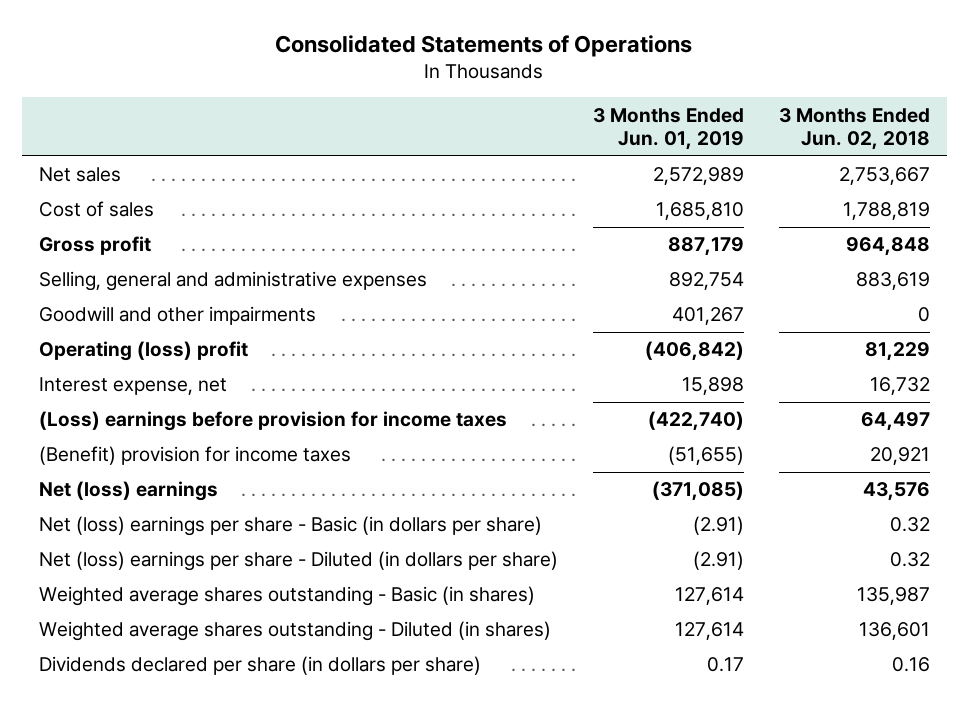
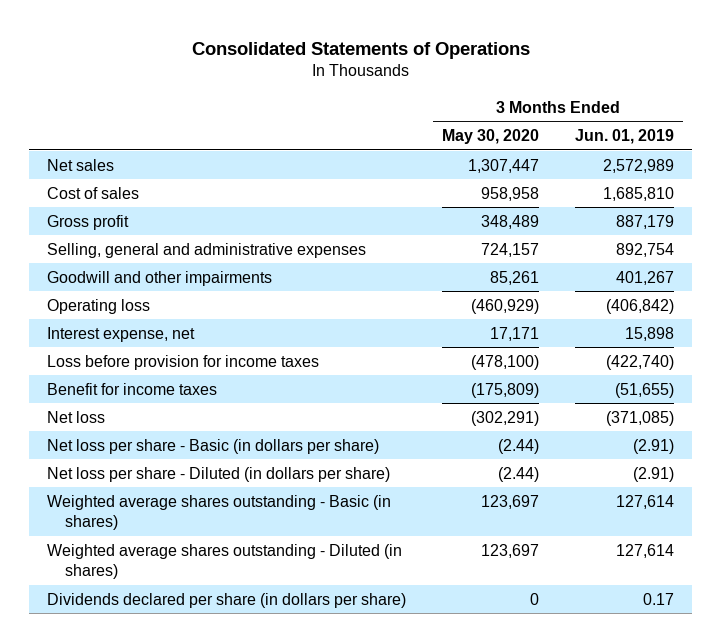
- | 3 Months Ended Jun. 01, 2019 | 3 Months Ended Jun. 02, 2018
+ | 3 Months Ended May 30, 2020 | 3 Months Ended Jun. 01, 2019
- Operating (loss) profit | (406,842) | 81,229
+ Operating loss | (460,929) | (406,842)
- (Loss) earnings before provision for income taxes | (422,740) | 64,497
- (Benefit) provision for income taxes | (51,655) | 20,921
- Net (loss) earnings | (371,085) | 43,576
- Net (loss) earnings per share - Basic (in dollars per share) | (2.91) | 0.32
- Net (loss) earnings per share - Diluted (in dollars per share) | (2.91) | 0.32
+ Loss before provision for income taxes | (478,100) | (422,740)
+ Benefit for income taxes | (175,809) | (51,655)
+ Net loss | (302,291) | (371,085)
+ Net loss per share - Basic (in dollars per share) | (2.44) | (2.91)
+ Net loss per share - Diluted (in dollars per share) | (2.44) | (2.91)

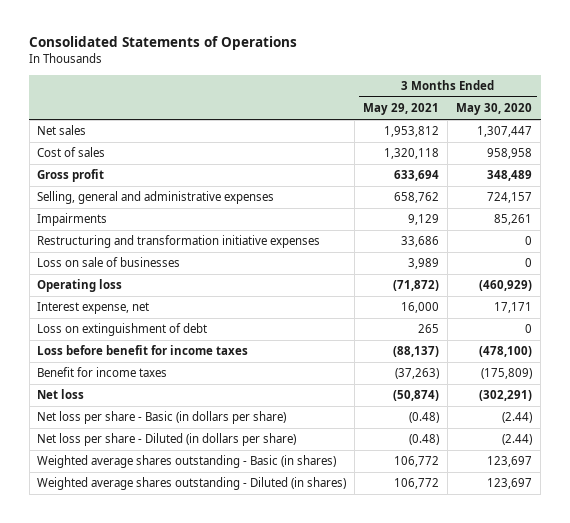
- | 3 Months Ended May 30, 2020 | 3 Months Ended Jun. 01, 2019
+ | 3 Months Ended May 29, 2021 | 3 Months Ended May 30, 2020
- Goodwill and other impairments | 85,261 | 401,267
+ Impairments | 9,129 | 85,261
+ Restructuring and transformation initiative expenses | 33,686 | 0
+ Loss on sale of businesses | 3,989 | 0
- Loss before provision for income taxes | (478,100) | (422,740)
+ Loss on extinguishment of debt | 265 | 0
+ Loss before benefit for income taxes | (88,137) | (478,100)
- Dividends declared per share (in dollars per share) | 0 | 0.17

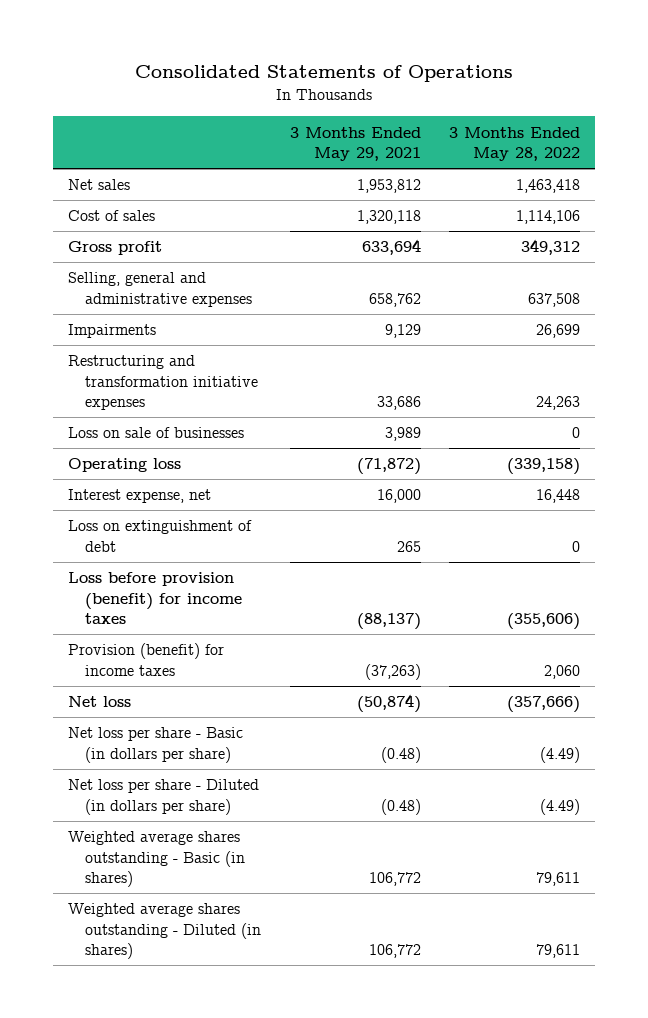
- | 3 Months Ended May 29, 2021 | 3 Months Ended May 30, 2020
+ | 3 Months Ended May 29, 2021 | 3 Months Ended May 28, 2022
- Loss before benefit for income taxes | (88,137) | (478,100)
- Benefit for income taxes | (37,263) | (175,809)
+ Loss before provision (benefit) for income taxes | (88,137) | (355,606)
+ Provision (benefit) for income taxes | (37,263) | 2,060

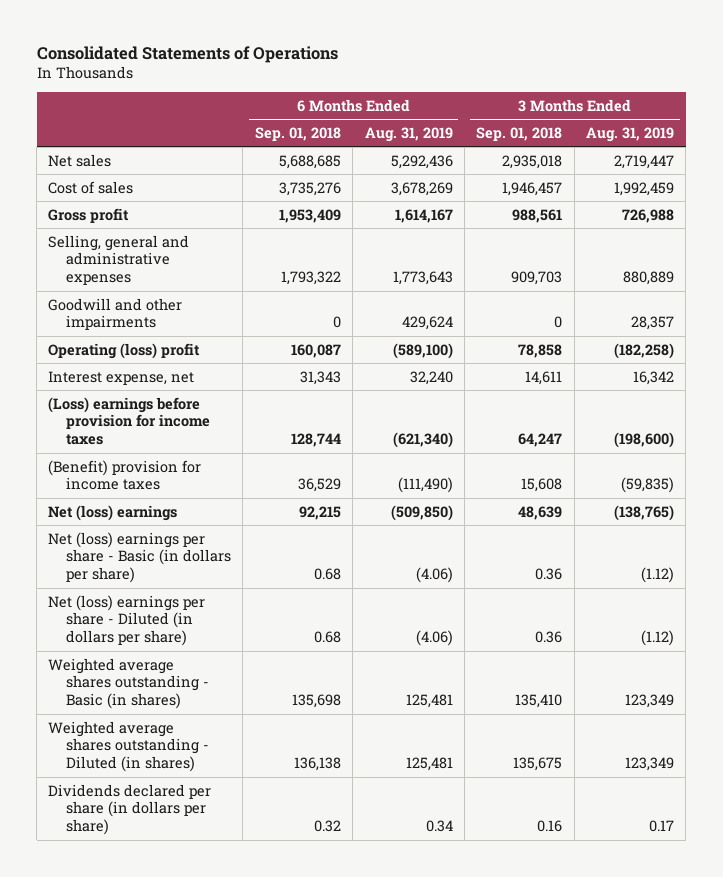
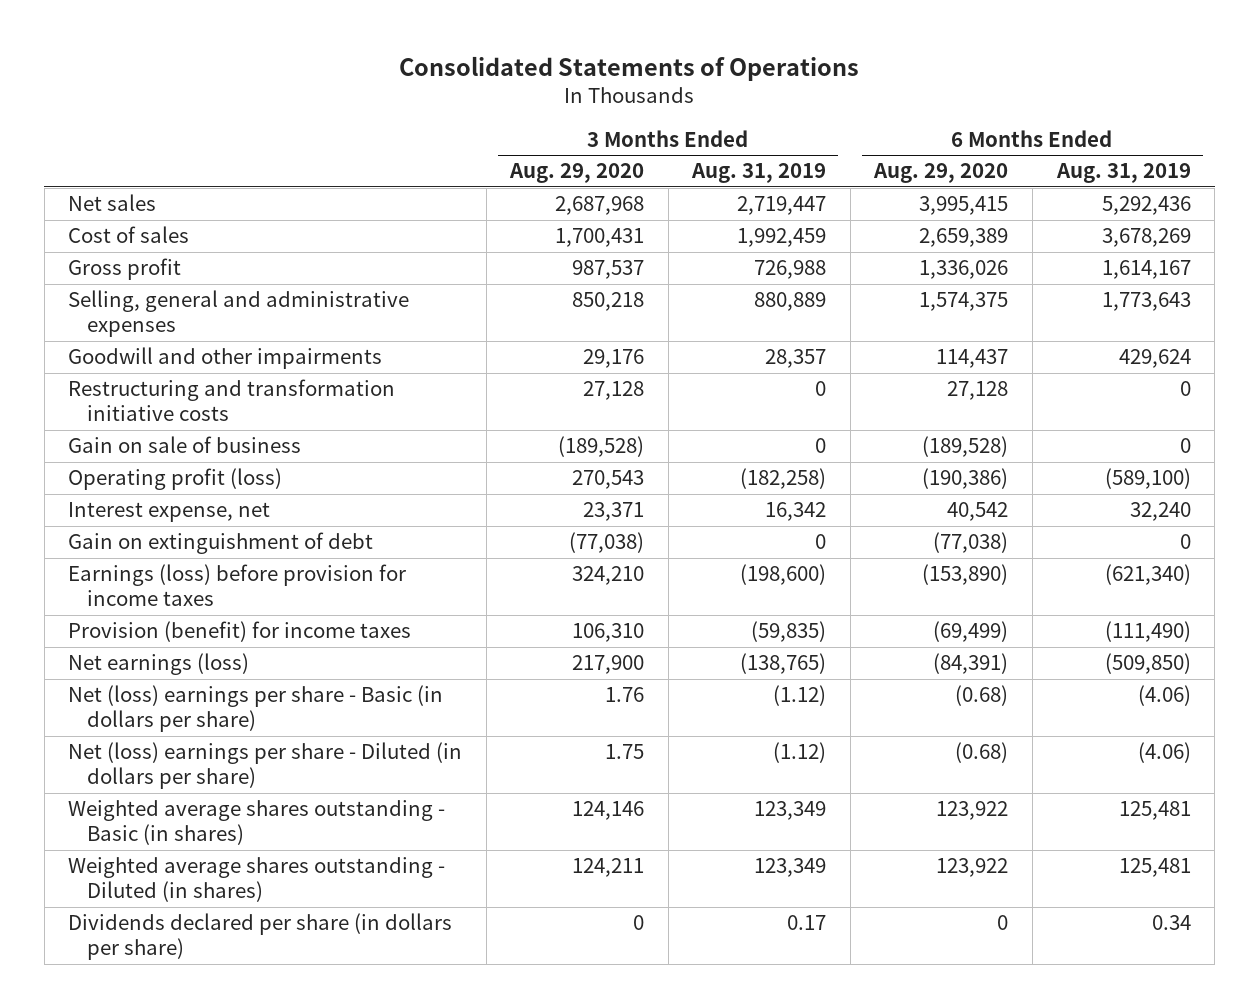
- | 6 Months Ended Sep. 01, 2018 | 6 Months Ended Aug. 31, 2019 | 3 Months Ended Sep. 01, 2018 | 3 Months Ended Aug. 31, 2019
+ | 3 Months Ended Aug. 29, 2020 | 3 Months Ended Aug. 31, 2019 | 6 Months Ended Aug. 29, 2020 | 6 Months Ended Aug. 31, 2019
- Operating (loss) profit | 160,087 | (589,100) | 78,858 | (182,258)
+ Restructuring and transformation initiative costs | 27,128 | 0 | 27,128 | 0
+ Gain on sale of business | (189,528) | 0 | (189,528) | 0
+ Operating profit (loss) | 270,543 | (182,258) | (190,386) | (589,100)
- (Loss) earnings before provision for income taxes | 128,744 | (621,340) | 64,247 | (198,600)
- (Benefit) provision for income taxes | 36,529 | (111,490) | 15,608 | (59,835)
- Net (loss) earnings | 92,215 | (509,850) | 48,639 | (138,765)
+ Gain on extinguishment of debt | (77,038) | 0 | (77,038) | 0
+ Earnings (loss) before provision for income taxes | 324,210 | (198,600) | (153,890) | (621,340)
+ Provision (benefit) for income taxes | 106,310 | (59,835) | (69,499) | (111,490)
+ Net earnings (loss) | 217,900 | (138,765) | (84,391) | (509,850)

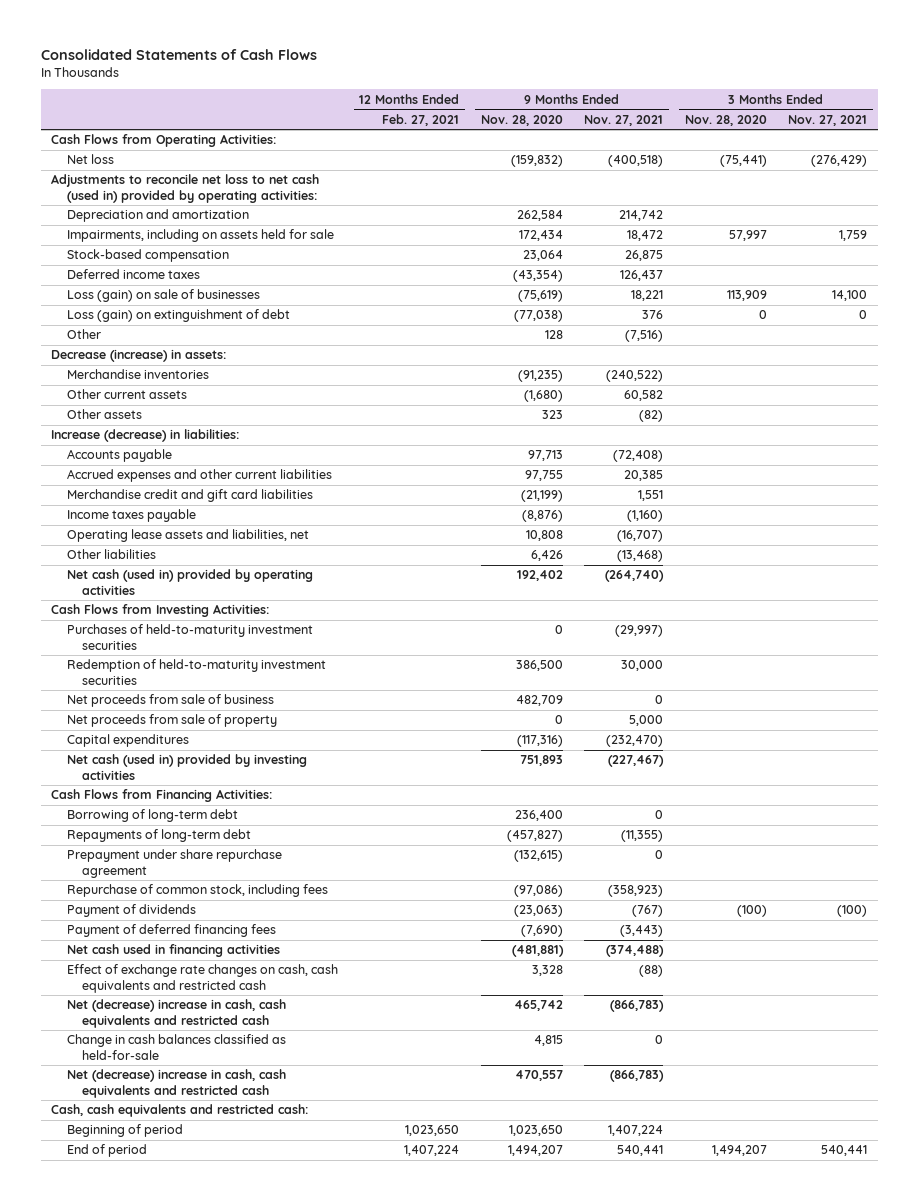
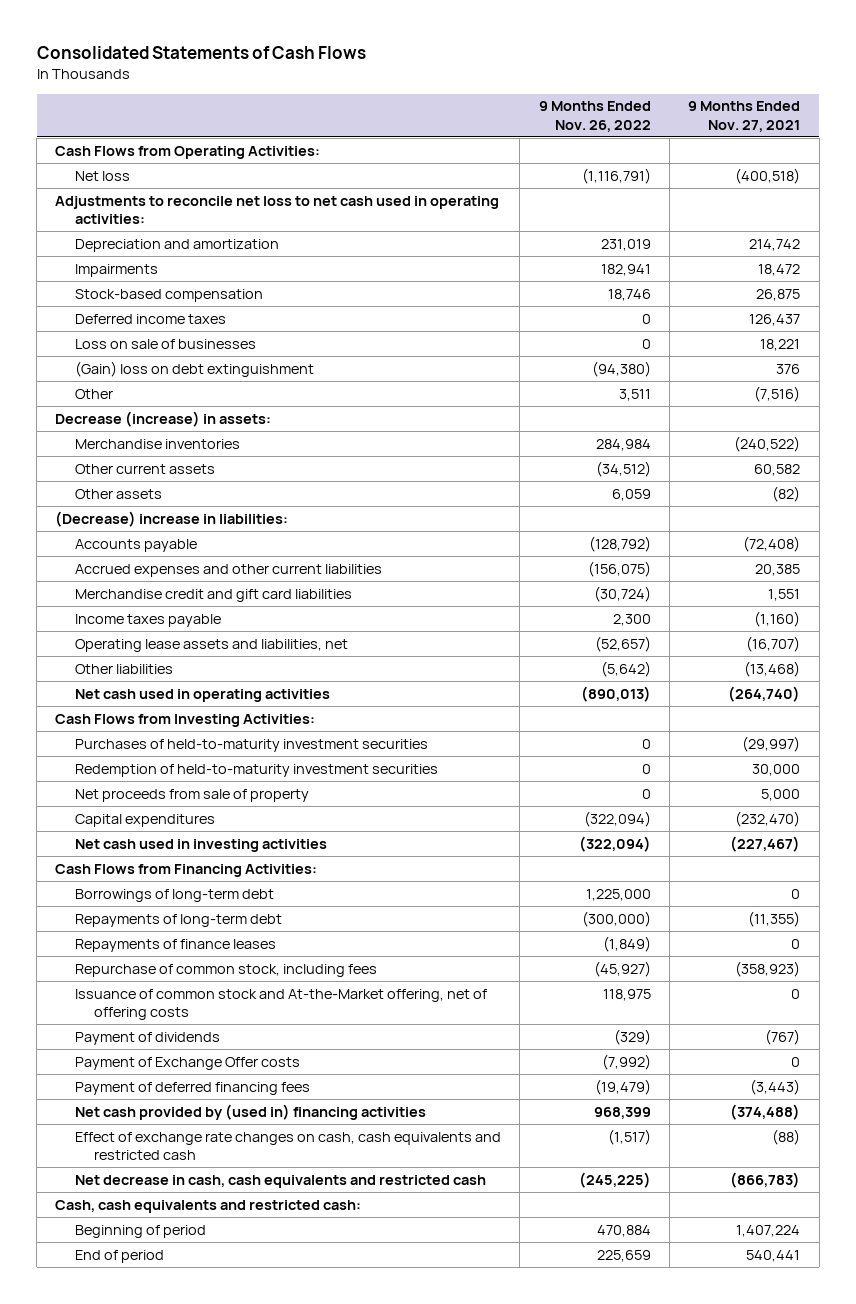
- | 12 Months Ended Feb. 27, 2021 | 9 Months Ended Nov. 28, 2020 | 9 Months Ended Nov. 27, 2021 | 3 Months Ended Nov. 28, 2020 | 3 Months Ended Nov. 27, 2021
+ | 9 Months Ended Nov. 26, 2022 | 9 Months Ended Nov. 27, 2021
- Adjustments to reconcile net loss to net cash (used in) provided by operating activities:
+ Adjustments to reconcile net loss to net cash used in operating activities:
- Impairments, including on assets held for sale | | 172,434 | 18,472 | 57,997 | 1,759
+ Impairments | 182,941 | 18,472
- Loss (gain) on sale of businesses | | (75,619) | 18,221 | 113,909 | 14,100
- Loss (gain) on extinguishment of debt | | (77,038) | 376 | 0 | 0
+ Loss on sale of businesses | 0 | 18,221
+ (Gain) loss on debt extinguishment | (94,380) | 376
- Increase (decrease) in liabilities:
+ (Decrease) increase in liabilities:
- Net cash (used in) provided by operating activities | | 192,402 | (264,740) | |
+ Net cash used in operating activities | (890,013) | (264,740)
- Net proceeds from sale of business | | 482,709 | 0 | |
- Net cash (used in) provided by investing activities | | 751,893 | (227,467) | |
+ Net cash used in investing activities | (322,094) | (227,467)
- Borrowing of long-term debt | | 236,400 | 0 | |
+ Borrowings of long-term debt | 1,225,000 | 0
- Prepayment under share repurchase agreement | | (132,615) | 0 | |
+ Repayments of finance leases | (1,849) | 0
+ Issuance of common stock and At-the-Market offering, net of offering costs | 118,975 | 0
+ Payment of Exchange Offer costs | (7,992) | 0
- Net cash used in financing activities | | (481,881) | (374,488) | |
+ Net cash provided by (used in) financing activities | 968,399 | (374,488)
- Net (decrease) increase in cash, cash equivalents and restricted cash | | 465,742 | (866,783) | |
- Change in cash balances classified as held-for-sale | | 4,815 | 0 | |
- Net (decrease) increase in cash, cash equivalents and restricted cash | | 470,557 | (866,783) | |
+ Net decrease in cash, cash equivalents and restricted cash | (245,225) | (866,783)

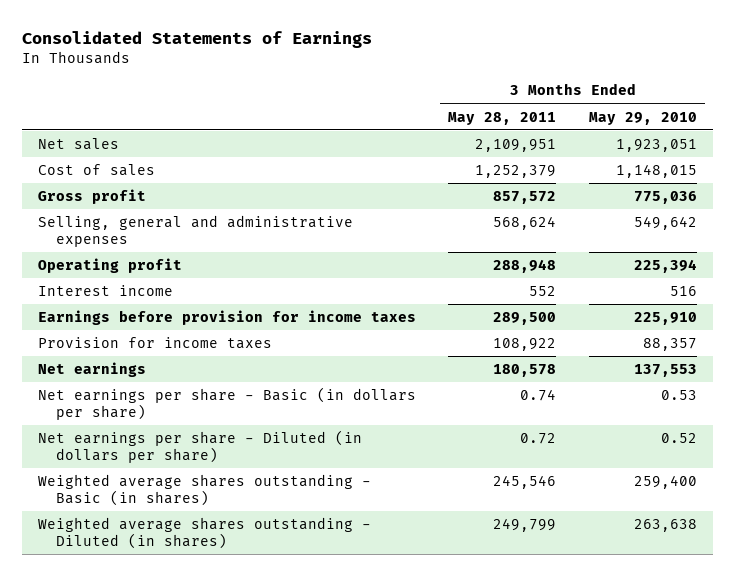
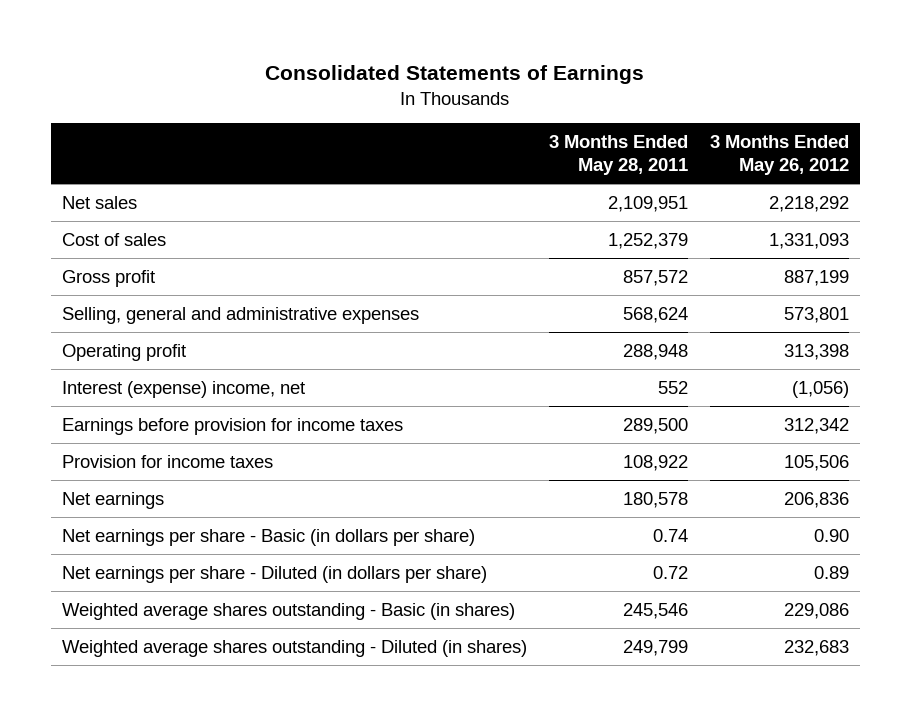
- | 3 Months Ended May 28, 2011 | 3 Months Ended May 29, 2010
+ | 3 Months Ended May 28, 2011 | 3 Months Ended May 26, 2012
- Interest income | 552 | 516
+ Interest (expense) income, net | 552 | (1,056)

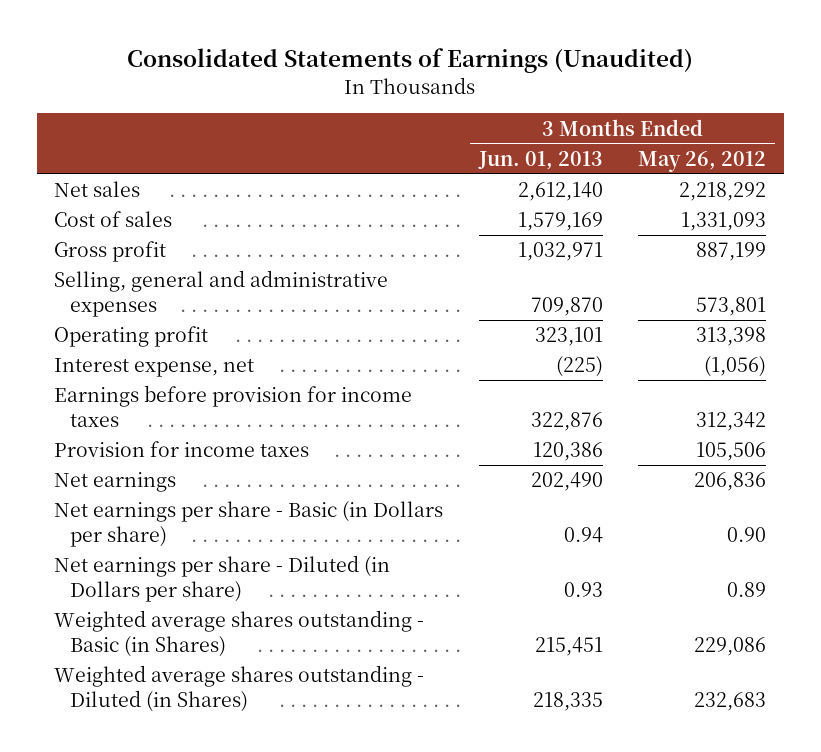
- Consolidated Statements of Earnings
+ Consolidated Statements of Earnings (Unaudited)
- | 3 Months Ended May 28, 2011 | 3 Months Ended May 26, 2012
+ | 3 Months Ended Jun. 01, 2013 | 3 Months Ended May 26, 2012
- Interest (expense) income, net | 552 | (1,056)
+ Interest expense, net | (225) | (1,056)
- Net earnings per share - Basic (in dollars per share) | 0.74 | 0.90
- Net earnings per share - Diluted (in dollars per share) | 0.72 | 0.89
- Weighted average shares outstanding - Basic (in shares) | 245,546 | 229,086
- Weighted average shares outstanding - Diluted (in shares) | 249,799 | 232,683
+ Net earnings per share - Basic (in Dollars per share) | 0.94 | 0.90
+ Net earnings per share - Diluted (in Dollars per share) | 0.93 | 0.89
+ Weighted average shares outstanding - Basic (in Shares) | 215,451 | 229,086
+ Weighted average shares outstanding - Diluted (in Shares) | 218,335 | 232,683

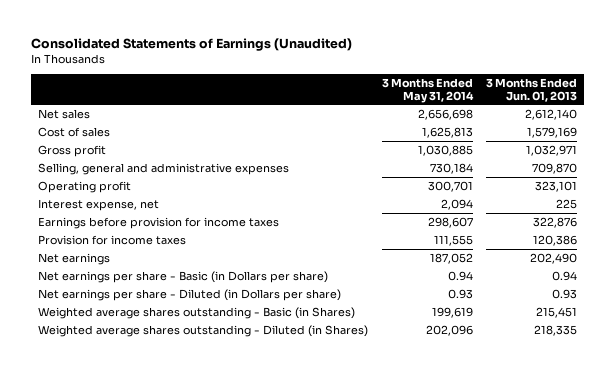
- | 3 Months Ended Jun. 01, 2013 | 3 Months Ended May 26, 2012
+ | 3 Months Ended May 31, 2014 | 3 Months Ended Jun. 01, 2013
- Interest expense, net | (225) | (1,056)
+ Interest expense, net | 2,094 | 225

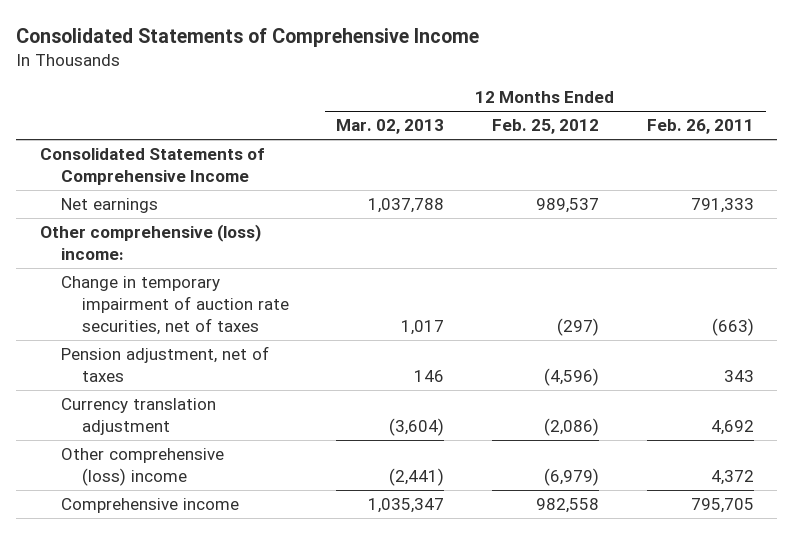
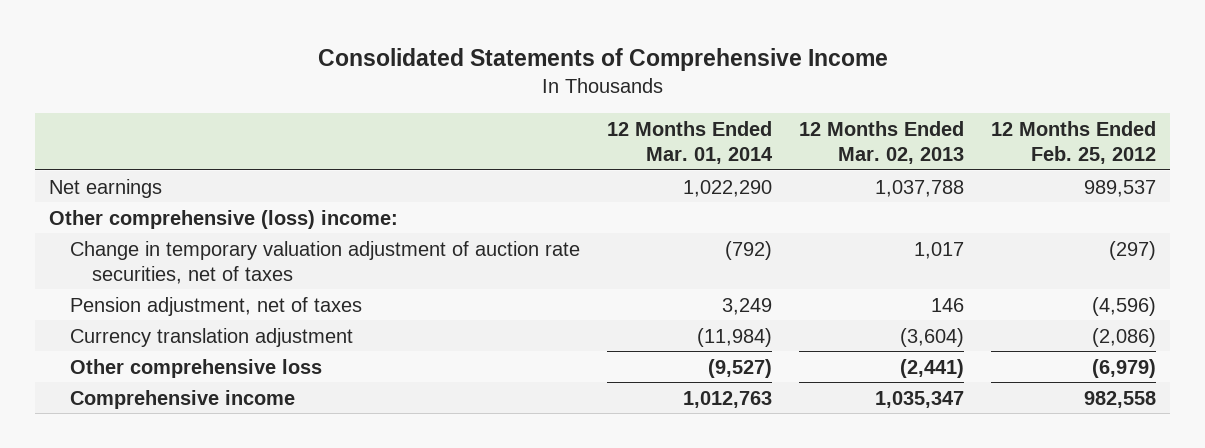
- | 12 Months Ended Mar. 02, 2013 | 12 Months Ended Feb. 25, 2012 | 12 Months Ended Feb. 26, 2011
+ | 12 Months Ended Mar. 01, 2014 | 12 Months Ended Mar. 02, 2013 | 12 Months Ended Feb. 25, 2012
- Consolidated Statements of Comprehensive Income
- Change in temporary impairment of auction rate securities, net of taxes | 1,017 | (297) | (663)
+ Change in temporary valuation adjustment of auction rate securities, net of taxes | (792) | 1,017 | (297)
- Other comprehensive (loss) income | (2,441) | (6,979) | 4,372
+ Other comprehensive loss | (9,527) | (2,441) | (6,979)

